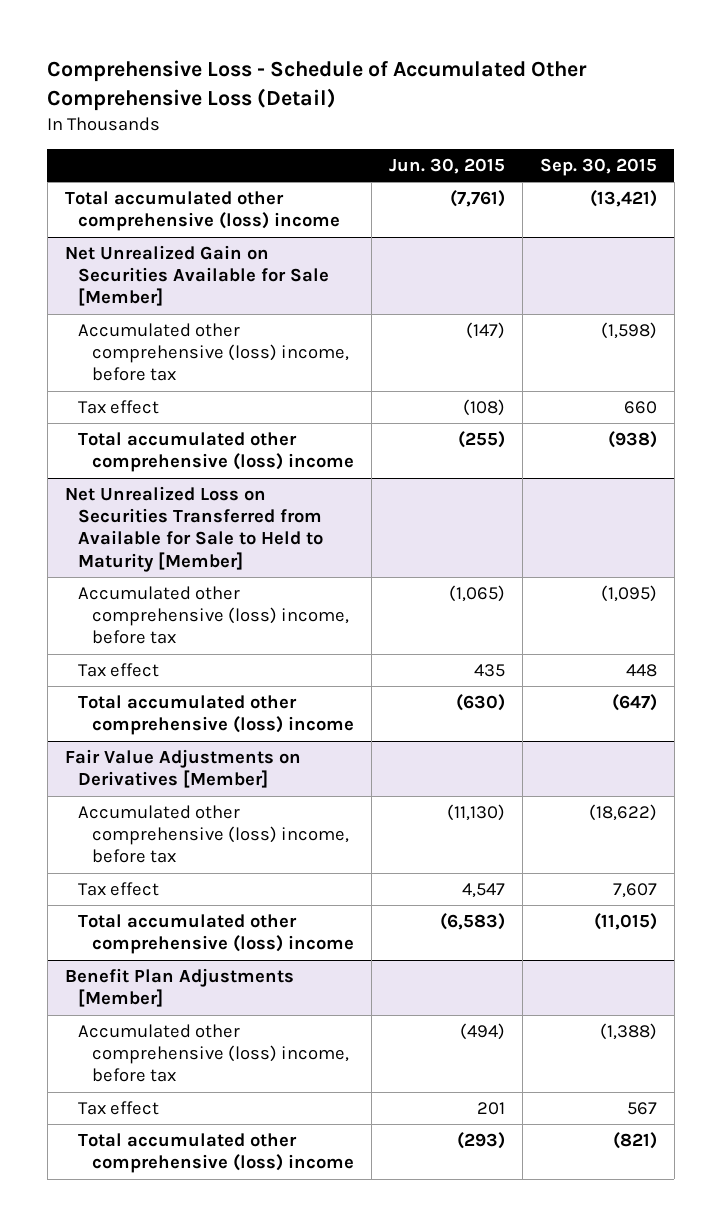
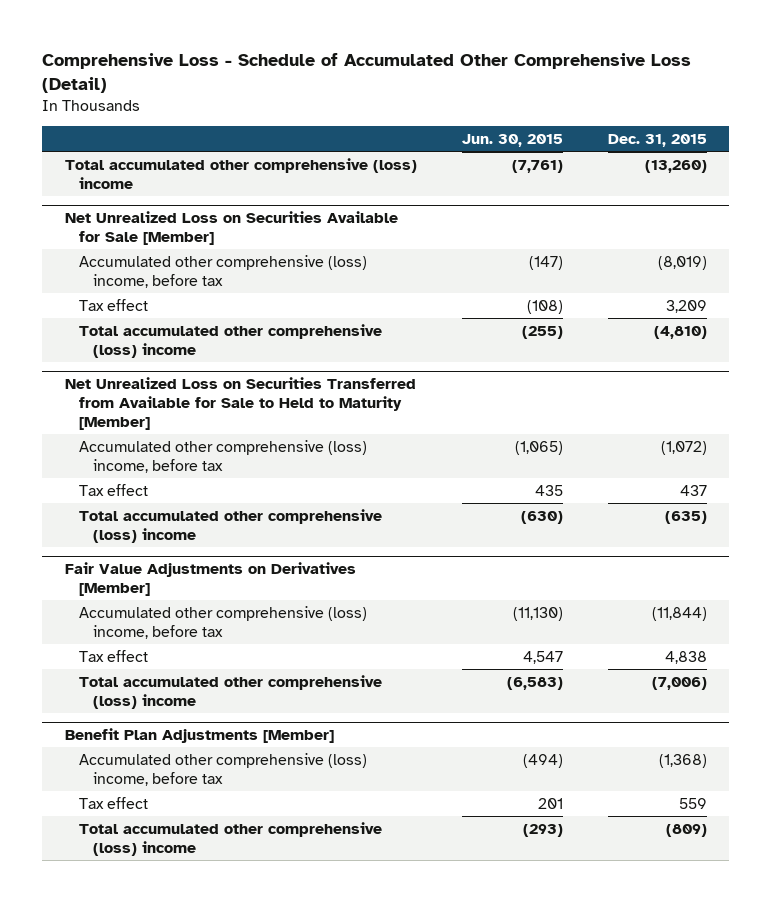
- | Jun. 30, 2015 | Sep. 30, 2015
+ | Jun. 30, 2015 | Dec. 31, 2015
- Net Unrealized Gain on Securities Available for Sale [Member]
+ Net Unrealized Loss on Securities Available for Sale [Member]

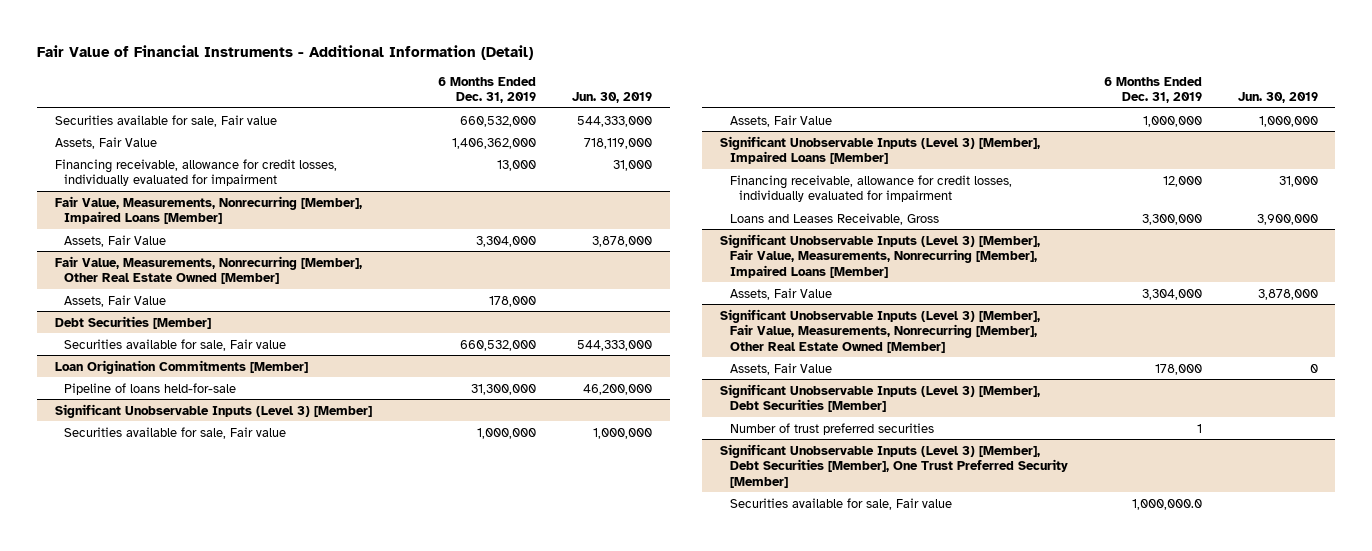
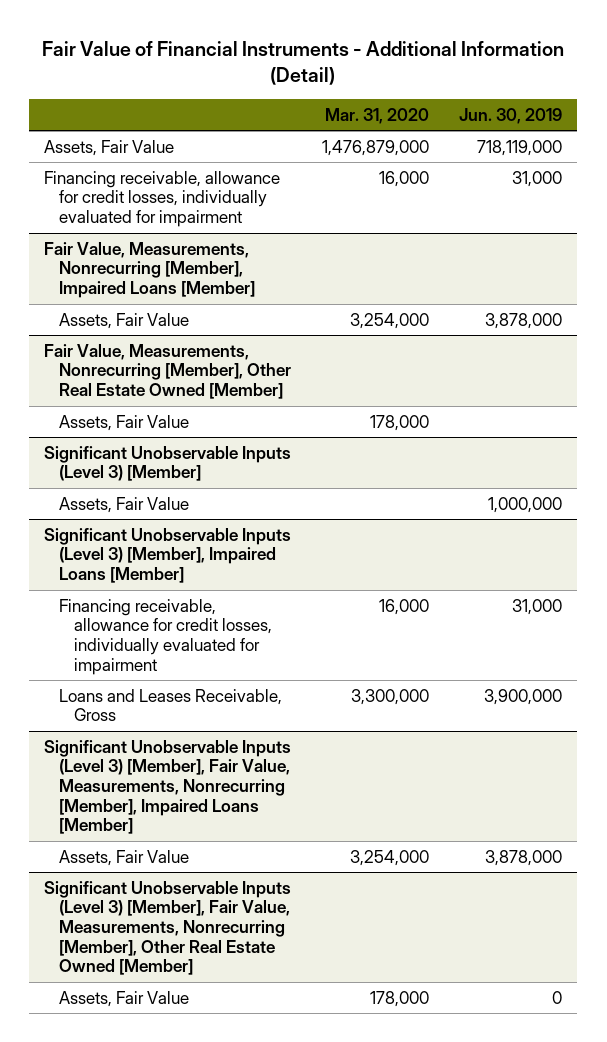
- | 6 Months Ended Dec. 31, 2019 | Jun. 30, 2019
+ | Mar. 31, 2020 | Jun. 30, 2019
- Securities available for sale, Fair value | 660,532,000 | 544,333,000
- Debt Securities [Member]
- Securities available for sale, Fair value | 660,532,000 | 544,333,000
- Loan Origination Commitments [Member]
- Pipeline of loans held-for-sale | 31,300,000 | 46,200,000
@ Significant Unobservable Inputs (Level 3) [Member]
- Securities available for sale, Fair value | 1,000,000 | 1,000,000
- Significant Unobservable Inputs (Level 3) [Member], Debt Securities [Member]
- Number of trust preferred securities | 1 |
- Significant Unobservable Inputs (Level 3) [Member], Debt Securities [Member], One Trust Preferred Security [Member]
- Securities available for sale, Fair value | 1,000,000.0 |

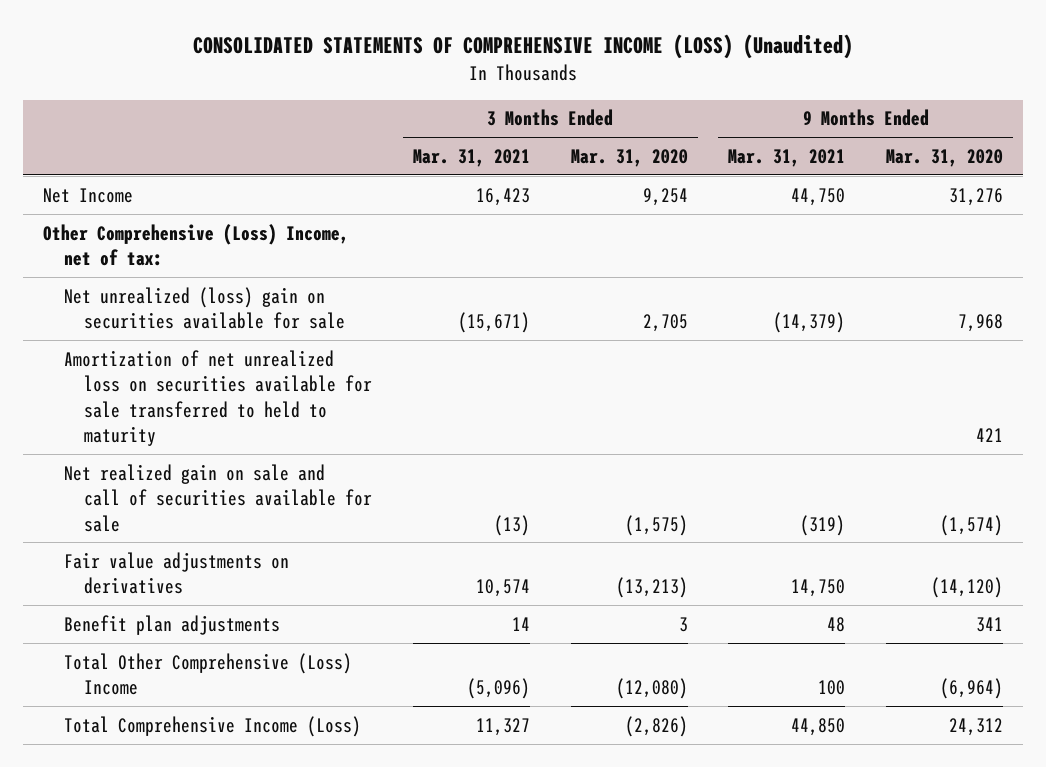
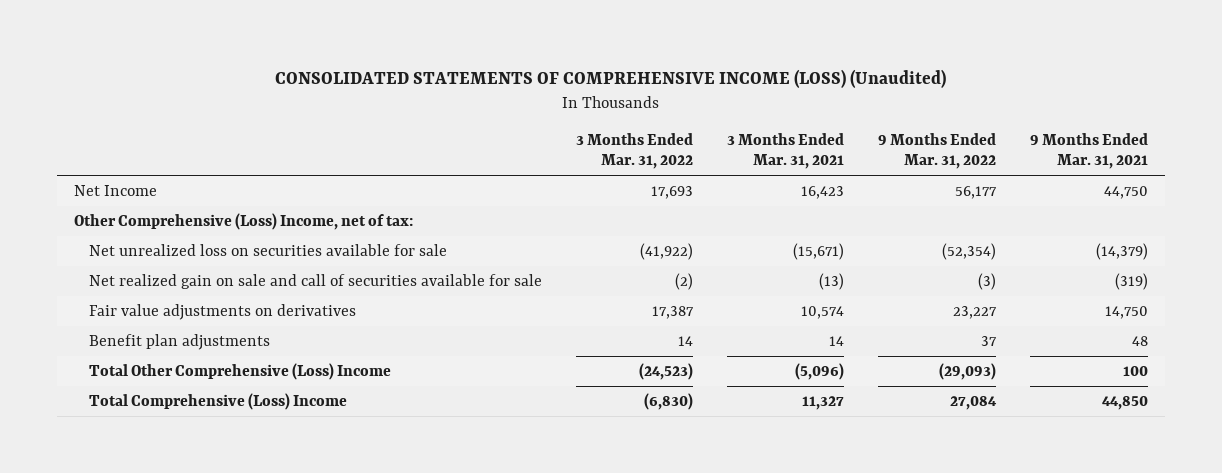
- | 3 Months Ended Mar. 31, 2021 | 3 Months Ended Mar. 31, 2020 | 9 Months Ended Mar. 31, 2021 | 9 Months Ended Mar. 31, 2020
+ | 3 Months Ended Mar. 31, 2022 | 3 Months Ended Mar. 31, 2021 | 9 Months Ended Mar. 31, 2022 | 9 Months Ended Mar. 31, 2021
- Net unrealized (loss) gain on securities available for sale | (15,671) | 2,705 | (14,379) | 7,968
- Amortization of net unrealized loss on securities available for sale transferred to held to maturity | | | | 421
+ Net unrealized loss on securities available for sale | (41,922) | (15,671) | (52,354) | (14,379)
- Total Comprehensive Income (Loss) | 11,327 | (2,826) | 44,850 | 24,312
+ Total Comprehensive (Loss) Income | (6,830) | 11,327 | 27,084 | 44,850

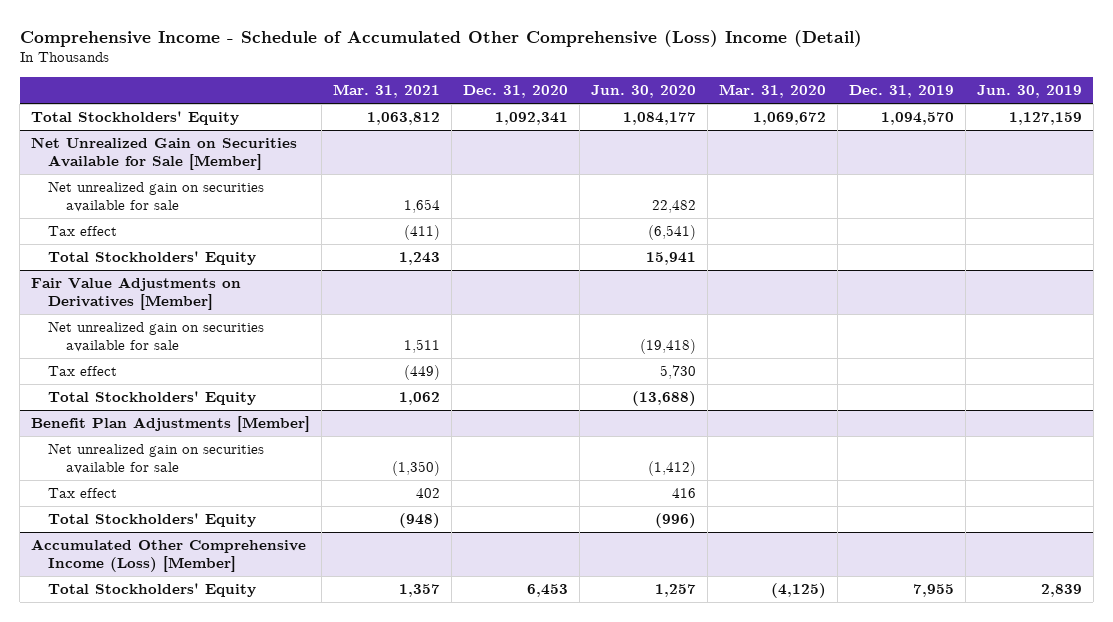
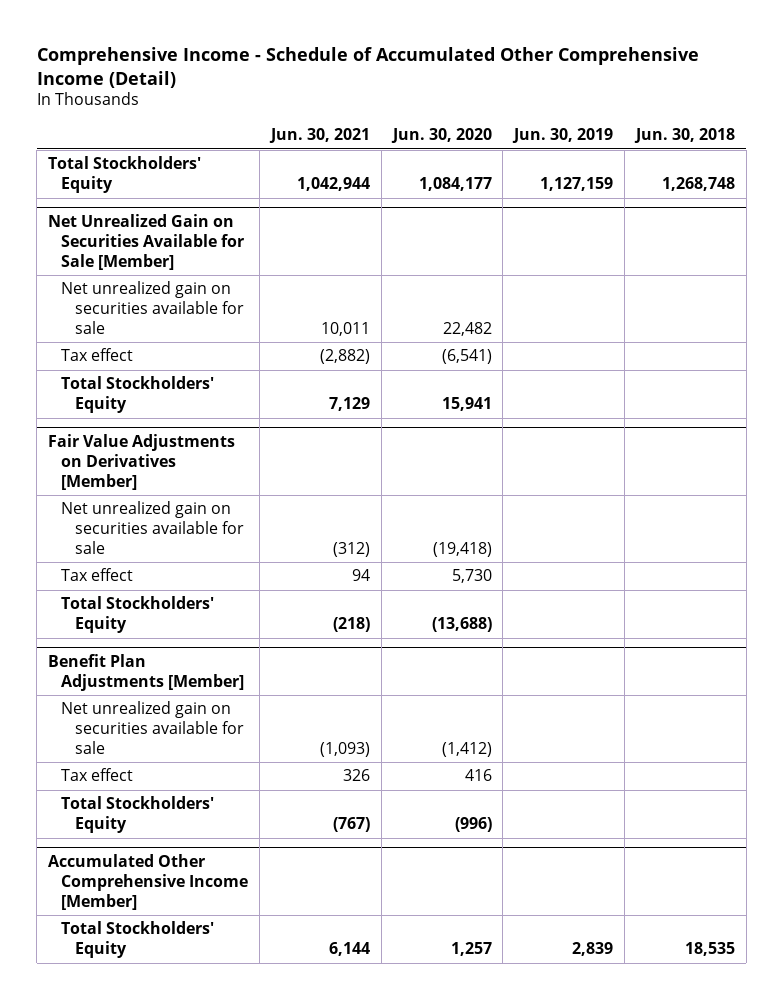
- Comprehensive Income - Schedule of Accumulated Other Comprehensive (Loss) Income (Detail)
+ Comprehensive Income - Schedule of Accumulated Other Comprehensive Income (Detail)
- | Mar. 31, 2021 | Dec. 31, 2020 | Jun. 30, 2020 | Mar. 31, 2020 | Dec. 31, 2019 | Jun. 30, 2019
+ | Jun. 30, 2021 | Jun. 30, 2020 | Jun. 30, 2019 | Jun. 30, 2018
- Accumulated Other Comprehensive Income (Loss) [Member]
+ Accumulated Other Comprehensive Income [Member]

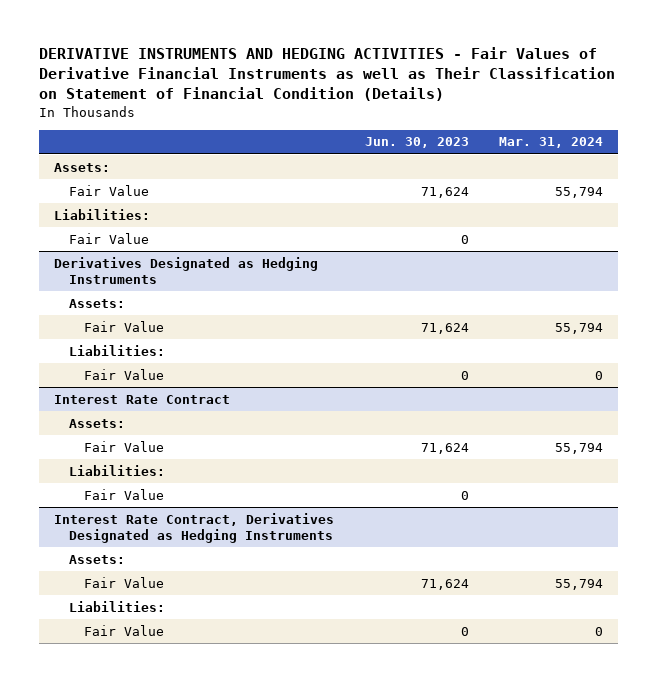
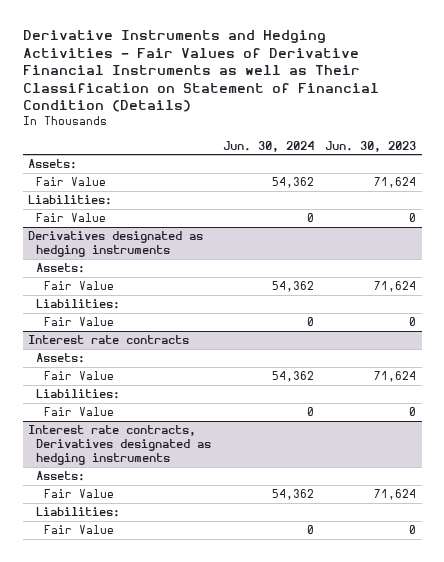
- DERIVATIVE INSTRUMENTS AND HEDGING ACTIVITIES - Fair Values of Derivative Financial Instruments as well as Their Classification on Statement of Financial Condition (Details)
+ Derivative Instruments and Hedging Activities - Fair Values of Derivative Financial Instruments as well as Their Classification on Statement of Financial Condition (Details)
- | Jun. 30, 2023 | Mar. 31, 2024
+ | Jun. 30, 2024 | Jun. 30, 2023
- Derivatives Designated as Hedging Instruments
+ Derivatives designated as hedging instruments
- Interest Rate Contract
+ Interest rate contracts
- Interest Rate Contract, Derivatives Designated as Hedging Instruments
+ Interest rate contracts, Derivatives designated as hedging instruments

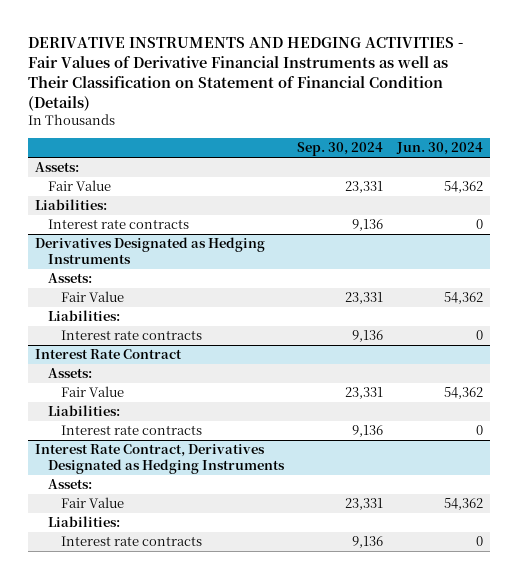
- Derivative Instruments and Hedging Activities - Fair Values of Derivative Financial Instruments as well as Their Classification on Statement of Financial Condition (Details)
+ DERIVATIVE INSTRUMENTS AND HEDGING ACTIVITIES - Fair Values of Derivative Financial Instruments as well as Their Classification on Statement of Financial Condition (Details)
- | Jun. 30, 2024 | Jun. 30, 2023
+ | Sep. 30, 2024 | Jun. 30, 2024
- Fair Value | 0 | 0
- Derivatives designated as hedging instruments
+ Interest rate contracts | 9,136 | 0
+ Derivatives Designated as Hedging Instruments
- Fair Value | 0 | 0
- Interest rate contracts
+ Interest rate contracts | 9,136 | 0
+ Interest Rate Contract
- Fair Value | 0 | 0
- Interest rate contracts, Derivatives designated as hedging instruments
+ Interest rate contracts | 9,136 | 0
+ Interest Rate Contract, Derivatives Designated as Hedging Instruments
- Fair Value | 0 | 0
+ Interest rate contracts | 9,136 | 0

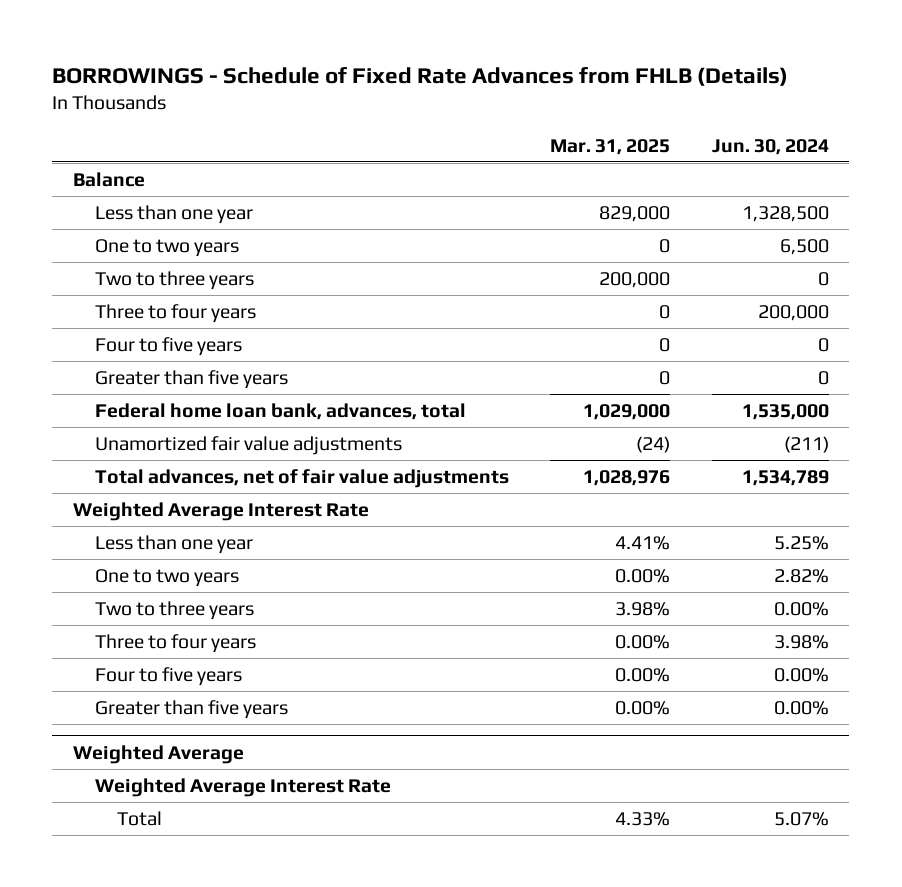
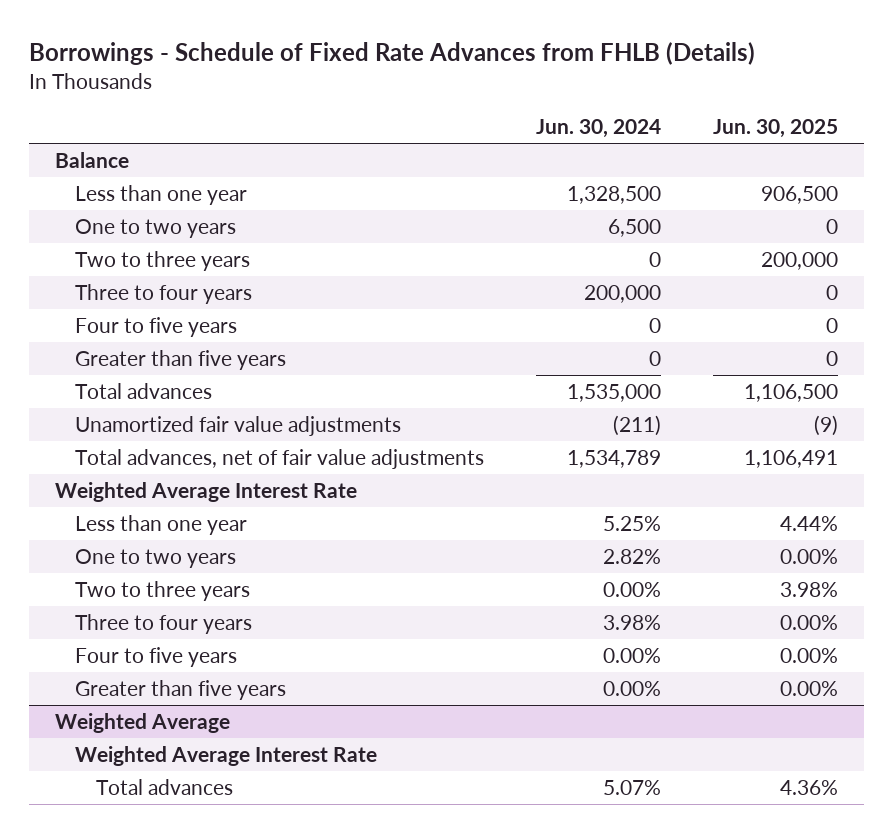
- BORROWINGS - Schedule of Fixed Rate Advances from FHLB (Details)
+ Borrowings - Schedule of Fixed Rate Advances from FHLB (Details)
- | Mar. 31, 2025 | Jun. 30, 2024
+ | Jun. 30, 2024 | Jun. 30, 2025
- Federal home loan bank, advances, total | 1,029,000 | 1,535,000
+ Total advances | 1,535,000 | 1,106,500
@ Weighted Average
- Total | 4.33% | 5.07%
+ Total advances | 5.07% | 4.36%

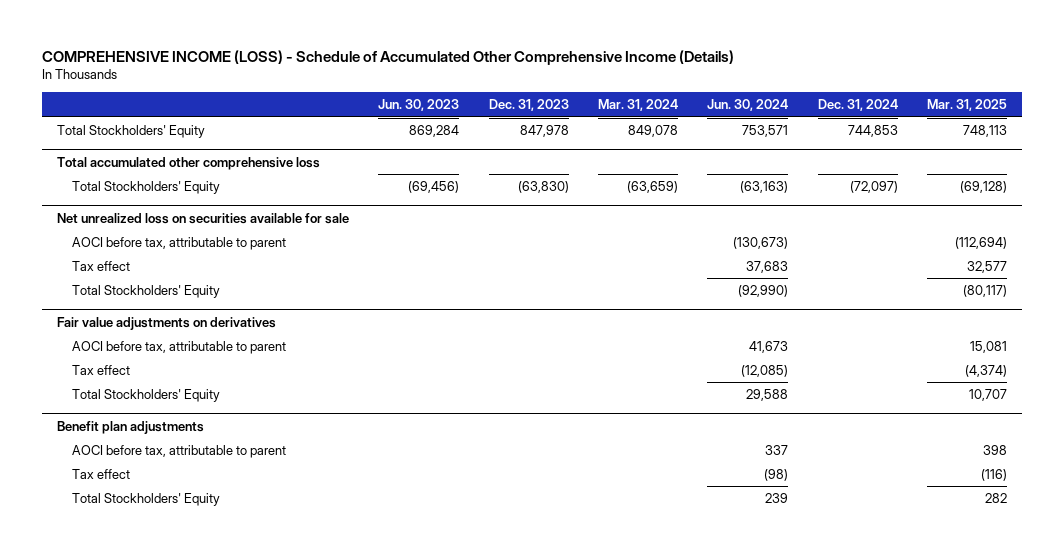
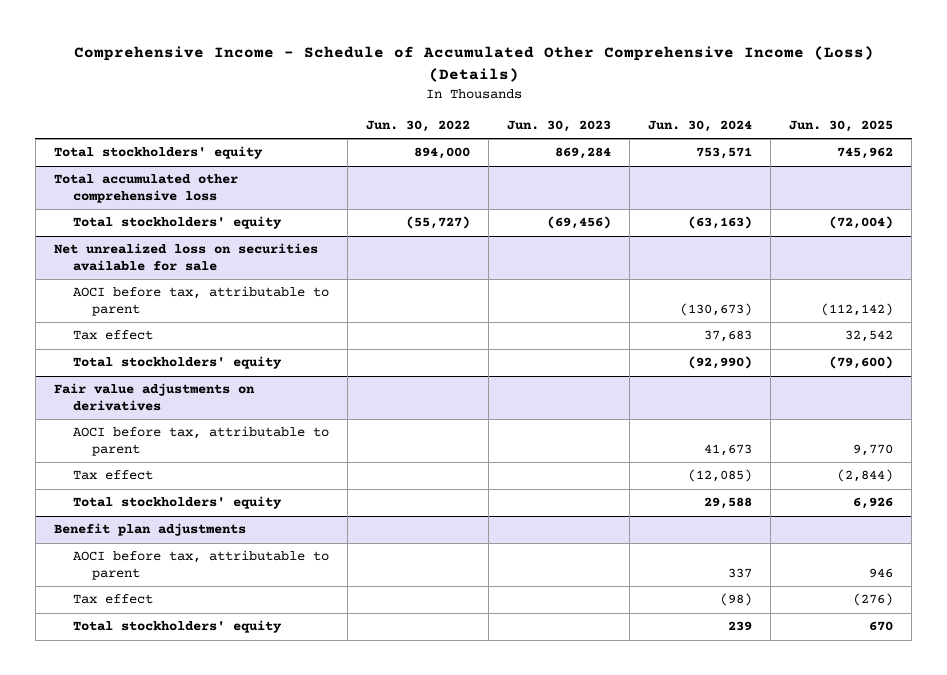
- COMPREHENSIVE INCOME (LOSS) - Schedule of Accumulated Other Comprehensive Income (Details)
+ Comprehensive Income - Schedule of Accumulated Other Comprehensive Income (Loss) (Details)
- | Jun. 30, 2023 | Dec. 31, 2023 | Mar. 31, 2024 | Jun. 30, 2024 | Dec. 31, 2024 | Mar. 31, 2025
+ | Jun. 30, 2022 | Jun. 30, 2023 | Jun. 30, 2024 | Jun. 30, 2025
- Total Stockholders' Equity | 869,284 | 847,978 | 849,078 | 753,571 | 744,853 | 748,113
+ Total stockholders' equity | 894,000 | 869,284 | 753,571 | 745,962
@ Total accumulated other comprehensive loss
- Total Stockholders' Equity | (69,456) | (63,830) | (63,659) | (63,163) | (72,097) | (69,128)
+ Total stockholders' equity | (55,727) | (69,456) | (63,163) | (72,004)
@ Net unrealized loss on securities available for sale
- Total Stockholders' Equity | | | | (92,990) | | (80,117)
+ Total stockholders' equity | | | (92,990) | (79,600)
@ Fair value adjustments on derivatives
- Total Stockholders' Equity | | | | 29,588 | | 10,707
+ Total stockholders' equity | | | 29,588 | 6,926
@ Benefit plan adjustments
- Total Stockholders' Equity | | | | 239 | | 282
+ Total stockholders' equity | | | 239 | 670

